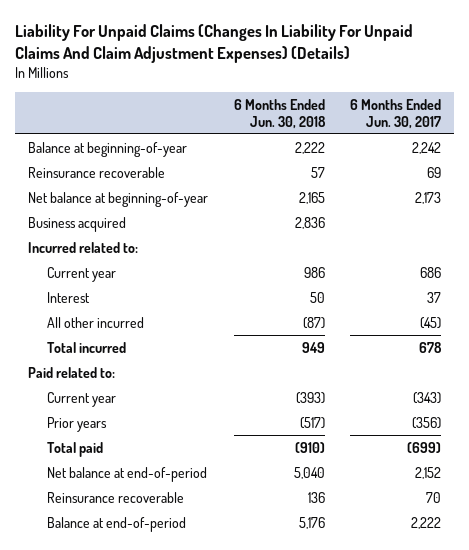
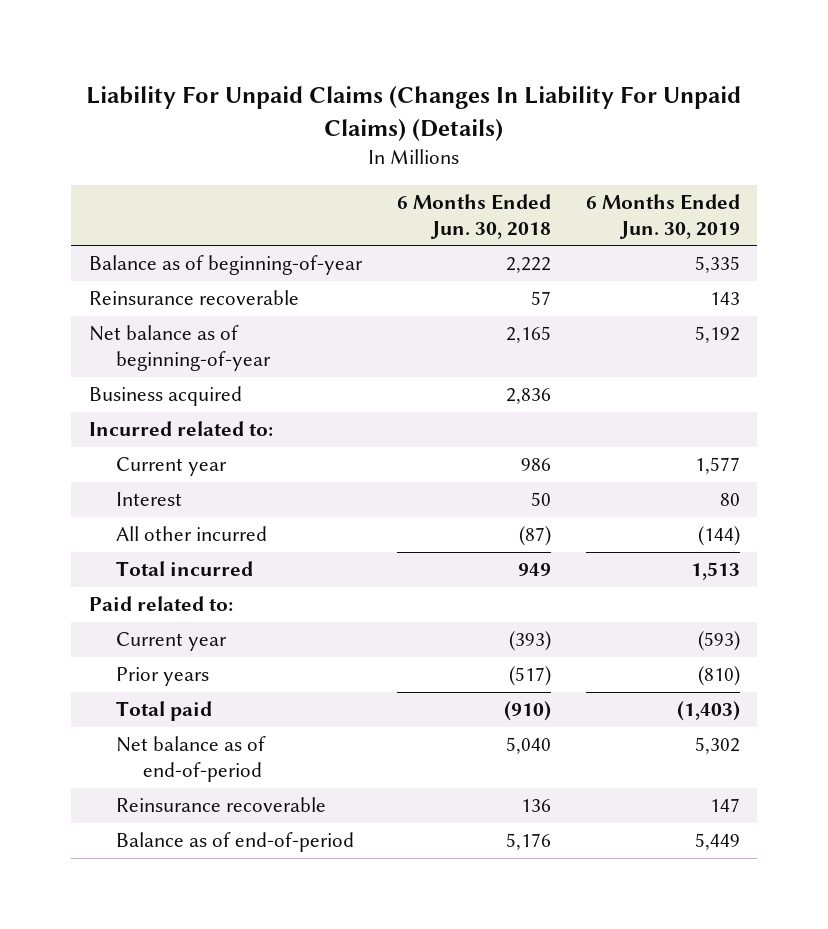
- Liability For Unpaid Claims (Changes In Liability For Unpaid Claims And Claim Adjustment Expenses) (Details)
+ Liability For Unpaid Claims (Changes In Liability For Unpaid Claims) (Details)
- | 6 Months Ended Jun. 30, 2018 | 6 Months Ended Jun. 30, 2017
+ | 6 Months Ended Jun. 30, 2018 | 6 Months Ended Jun. 30, 2019
- Balance at beginning-of-year | 2,222 | 2,242
+ Balance as of beginning-of-year | 2,222 | 5,335
- Net balance at beginning-of-year | 2,165 | 2,173
+ Net balance as of beginning-of-year | 2,165 | 5,192
- Net balance at end-of-period | 5,040 | 2,152
+ Net balance as of end-of-period | 5,040 | 5,302
- Balance at end-of-period | 5,176 | 2,222
+ Balance as of end-of-period | 5,176 | 5,449

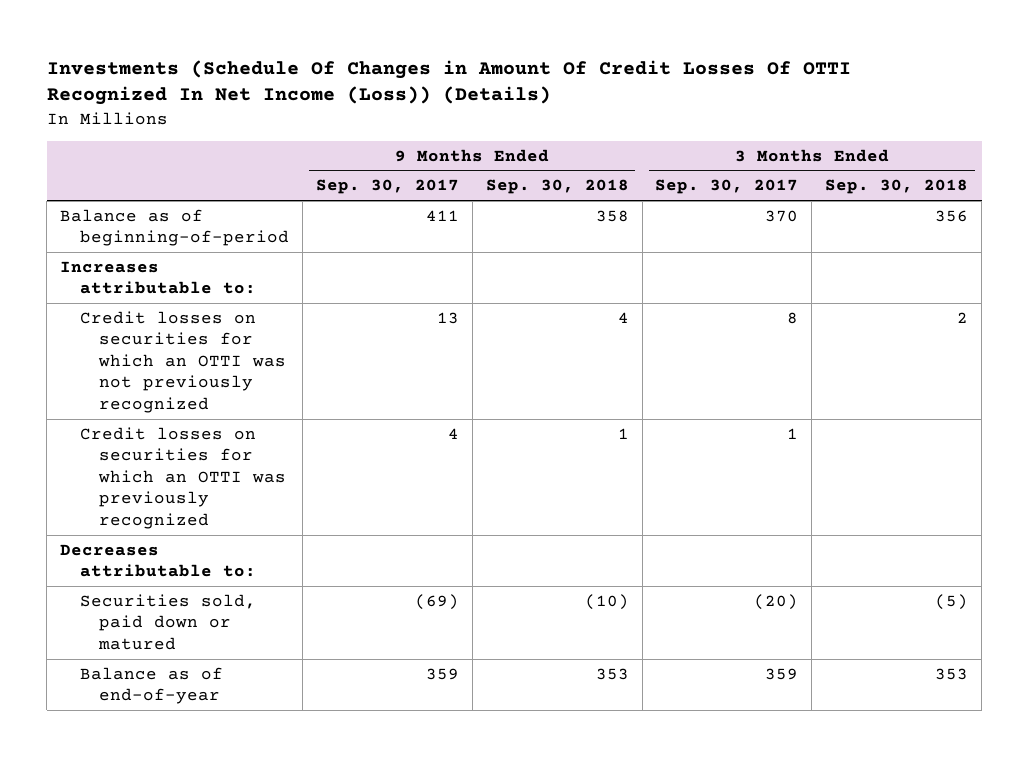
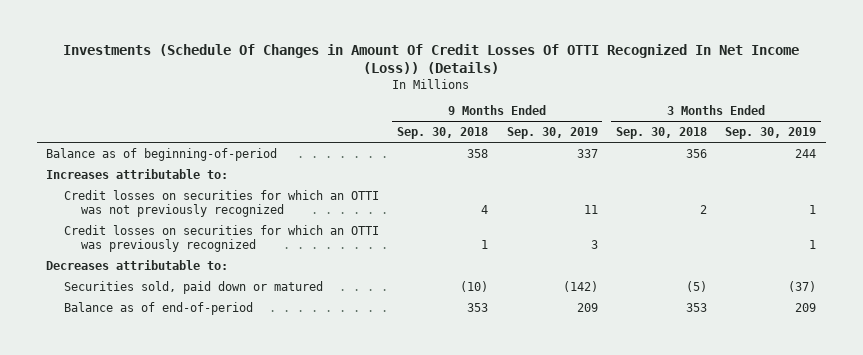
- | 9 Months Ended Sep. 30, 2017 | 9 Months Ended Sep. 30, 2018 | 3 Months Ended Sep. 30, 2017 | 3 Months Ended Sep. 30, 2018
+ | 9 Months Ended Sep. 30, 2018 | 9 Months Ended Sep. 30, 2019 | 3 Months Ended Sep. 30, 2018 | 3 Months Ended Sep. 30, 2019
- Balance as of end-of-year | 359 | 353 | 359 | 353
+ Balance as of end-of-period | 353 | 209 | 353 | 209

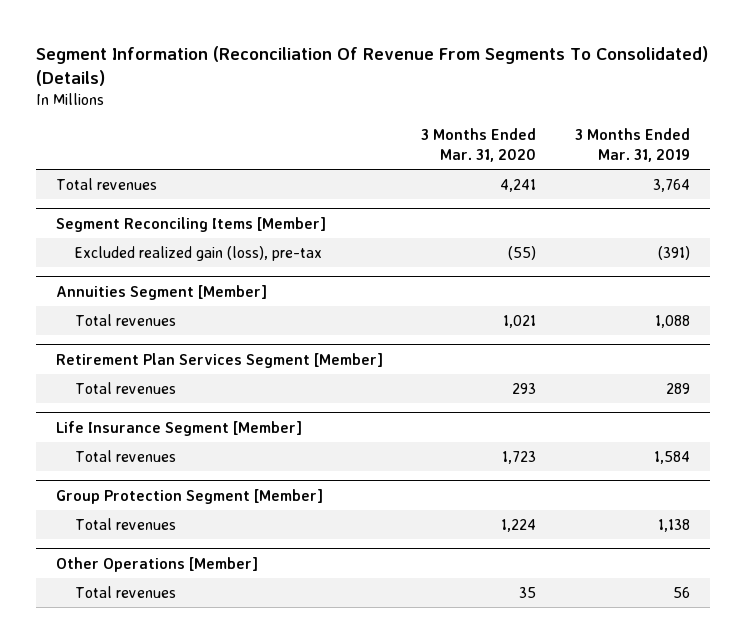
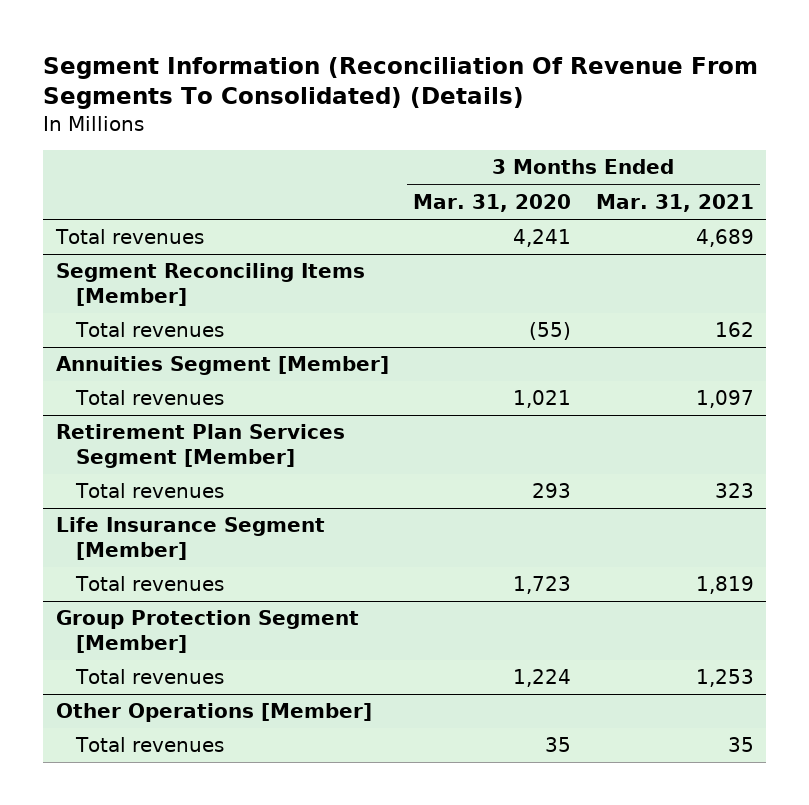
- | 3 Months Ended Mar. 31, 2020 | 3 Months Ended Mar. 31, 2019
+ | 3 Months Ended Mar. 31, 2020 | 3 Months Ended Mar. 31, 2021
@ Segment Reconciling Items [Member]
- Excluded realized gain (loss), pre-tax | (55) | (391)
+ Total revenues | (55) | 162

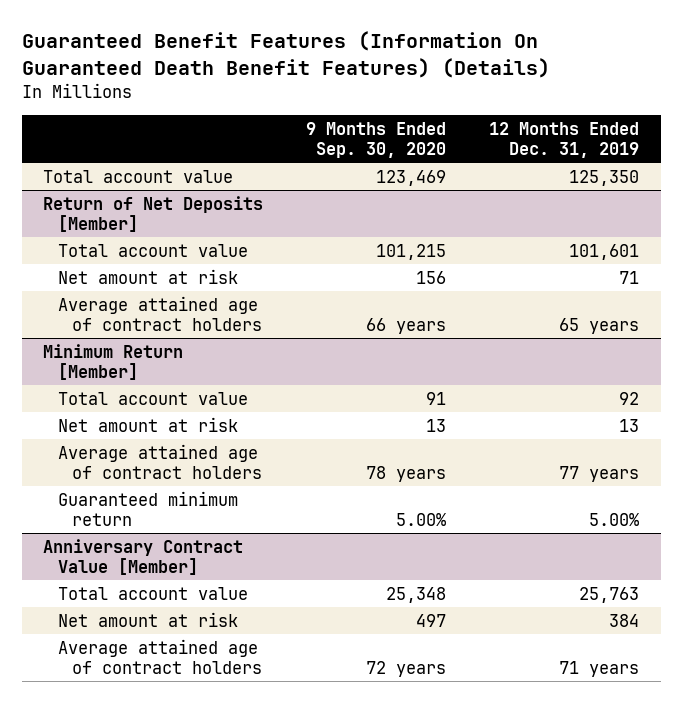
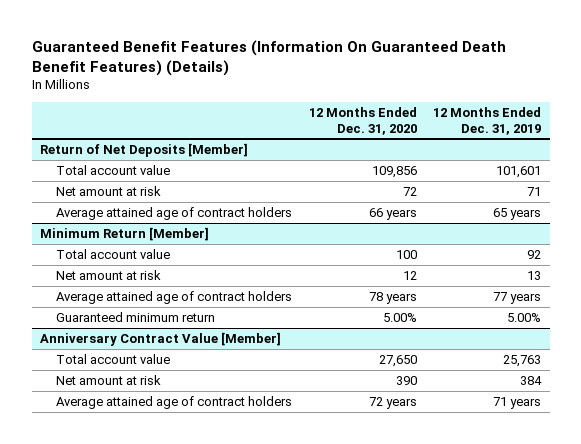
- | 9 Months Ended Sep. 30, 2020 | 12 Months Ended Dec. 31, 2019
+ | 12 Months Ended Dec. 31, 2020 | 12 Months Ended Dec. 31, 2019
- Total account value | 123,469 | 125,350

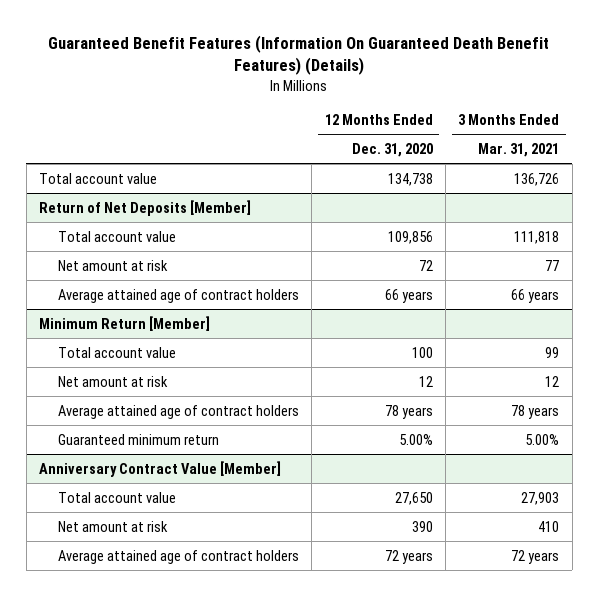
- | 12 Months Ended Dec. 31, 2020 | 12 Months Ended Dec. 31, 2019
+ | 12 Months Ended Dec. 31, 2020 | 3 Months Ended Mar. 31, 2021
+ Total account value | 134,738 | 136,726

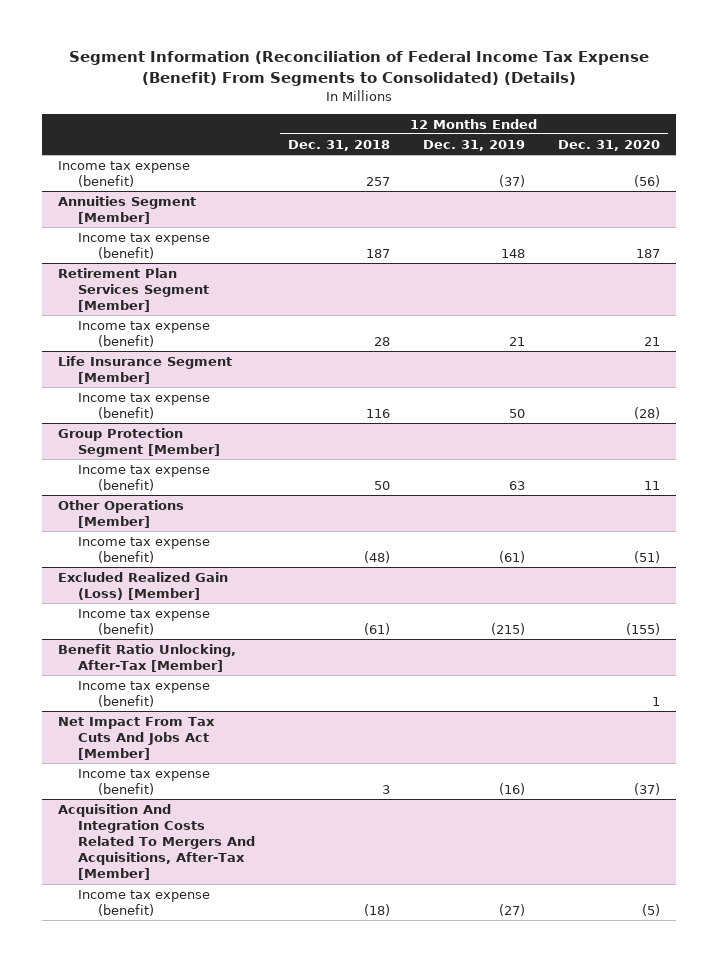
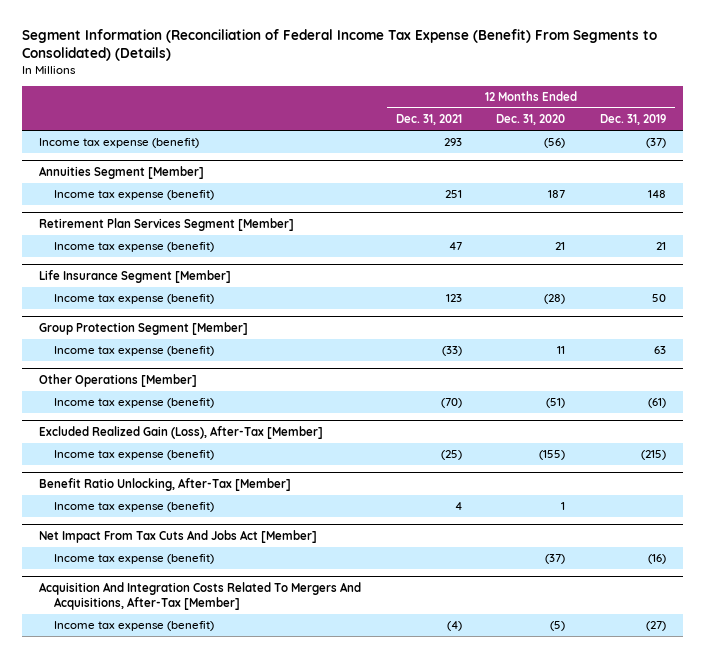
- | 12 Months Ended Dec. 31, 2018 | 12 Months Ended Dec. 31, 2019 | 12 Months Ended Dec. 31, 2020
+ | 12 Months Ended Dec. 31, 2021 | 12 Months Ended Dec. 31, 2020 | 12 Months Ended Dec. 31, 2019
- Excluded Realized Gain (Loss) [Member]
+ Excluded Realized Gain (Loss), After-Tax [Member]

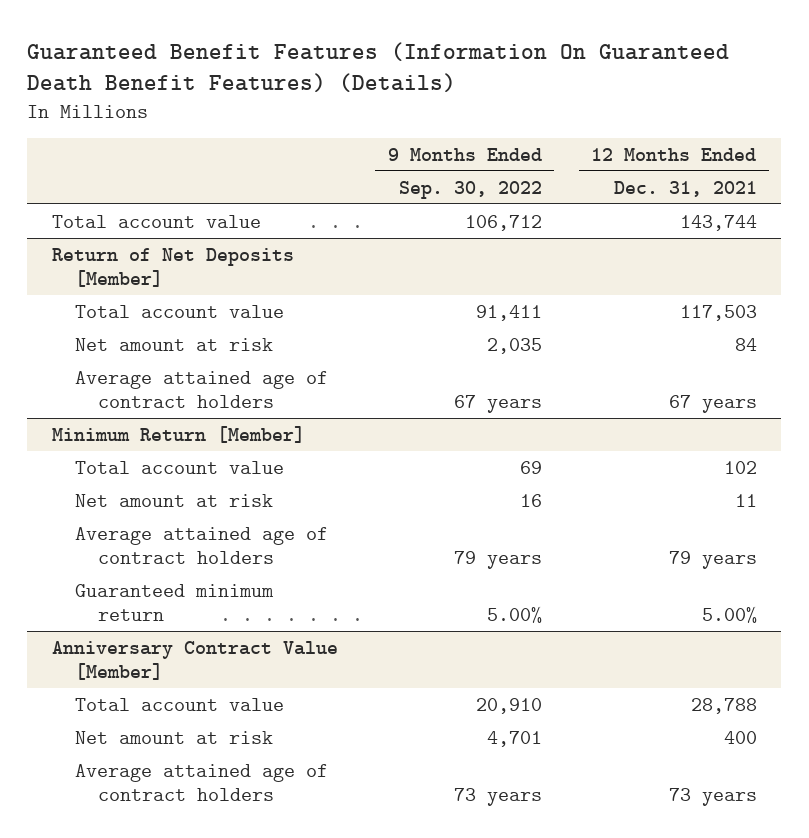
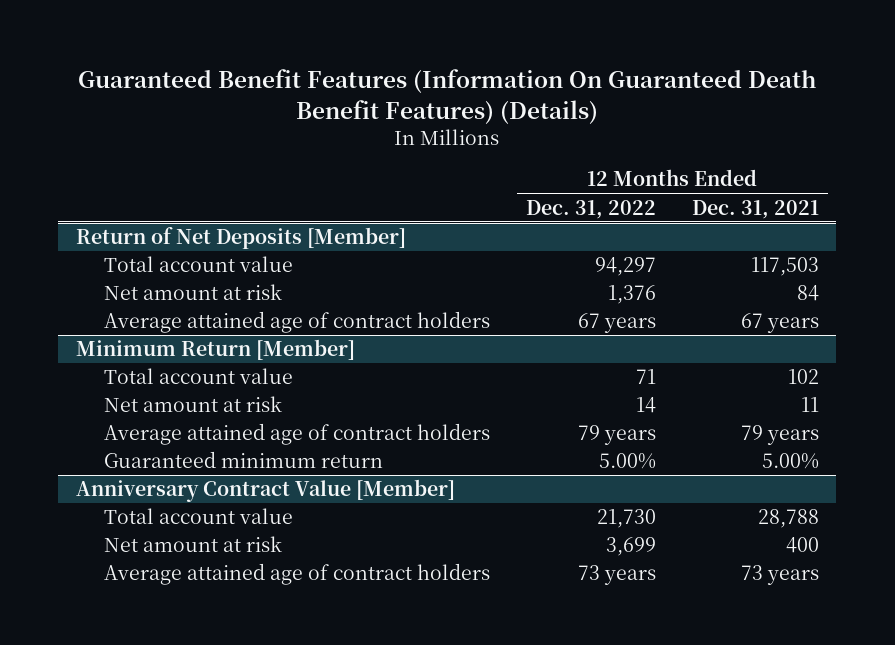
- | 9 Months Ended Sep. 30, 2022 | 12 Months Ended Dec. 31, 2021
+ | 12 Months Ended Dec. 31, 2022 | 12 Months Ended Dec. 31, 2021
- Total account value | 106,712 | 143,744

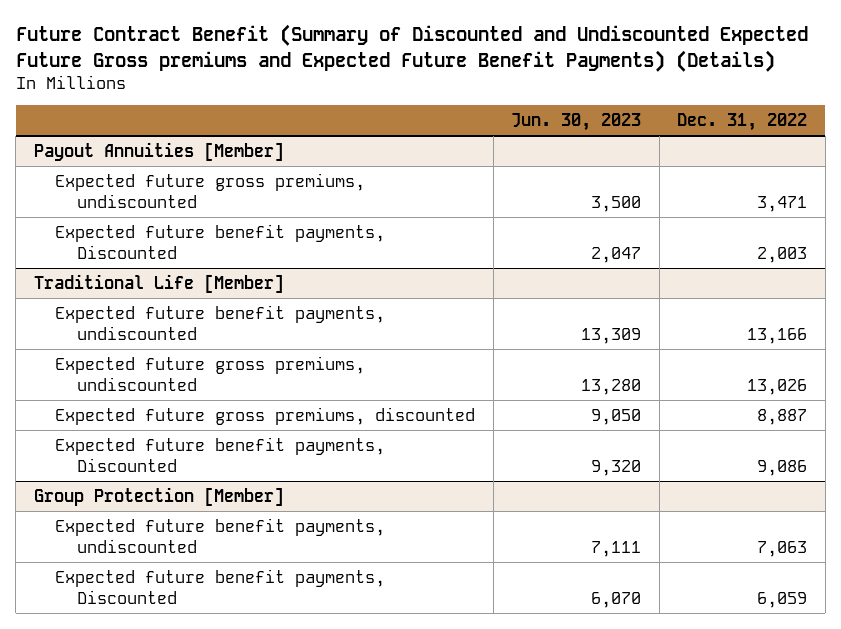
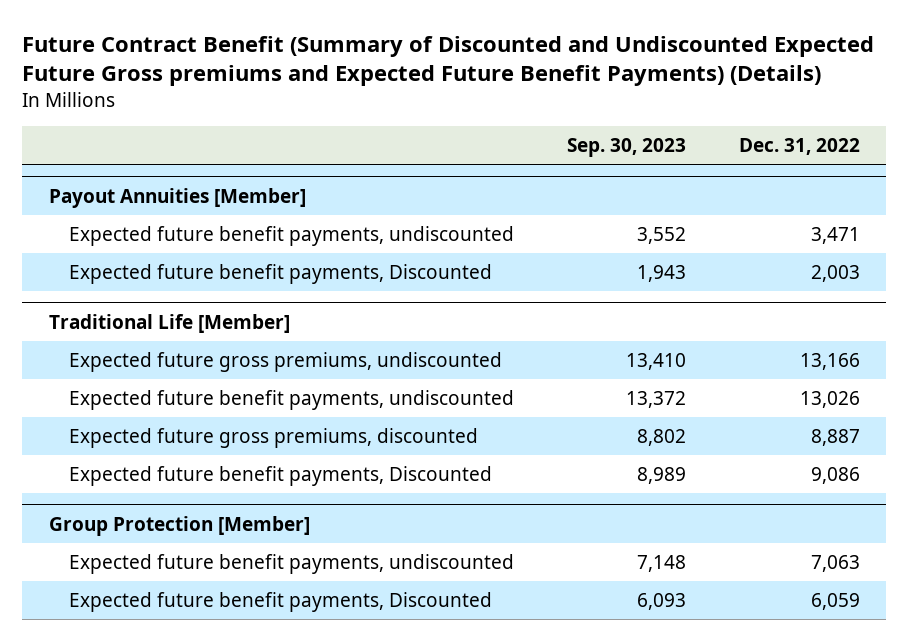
- | Jun. 30, 2023 | Dec. 31, 2022
+ | Sep. 30, 2023 | Dec. 31, 2022
@ Payout Annuities [Member]
- Expected future gross premiums, undiscounted | 3,500 | 3,471
+ Expected future benefit payments, undiscounted | 3,552 | 3,471
@ Traditional Life [Member]
- Expected future benefit payments, undiscounted | 13,309 | 13,166
- Expected future gross premiums, undiscounted | 13,280 | 13,026
+ Expected future gross premiums, undiscounted | 13,410 | 13,166
+ Expected future benefit payments, undiscounted | 13,372 | 13,026

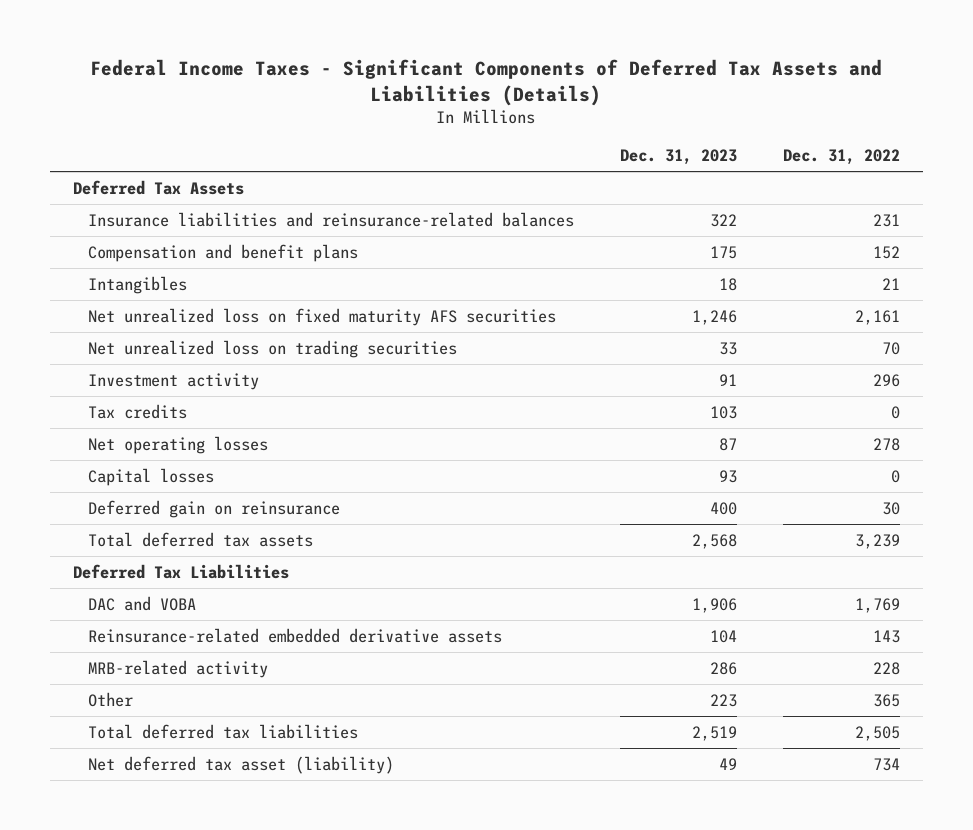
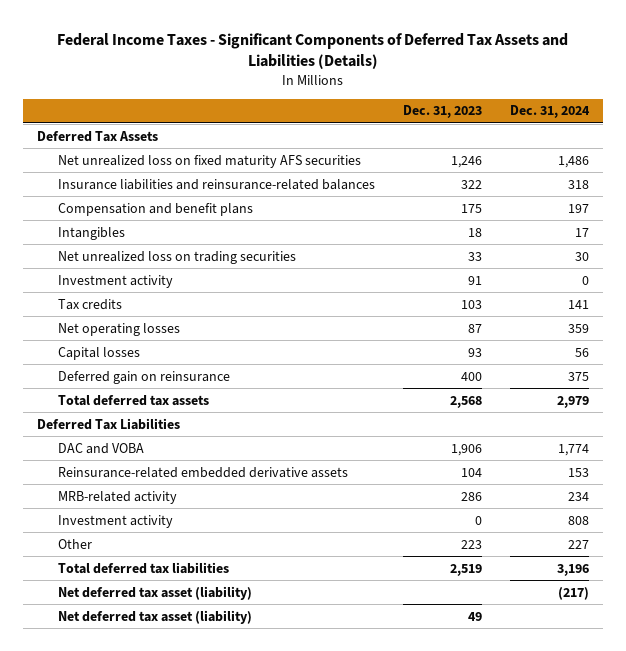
- | Dec. 31, 2023 | Dec. 31, 2022
+ | Dec. 31, 2023 | Dec. 31, 2024
moved up: Net unrealized loss on fixed maturity AFS securities | 1,246 | 1,486
+ Investment activity | 0 | 808
+ Net deferred tax asset (liability) | | (217)

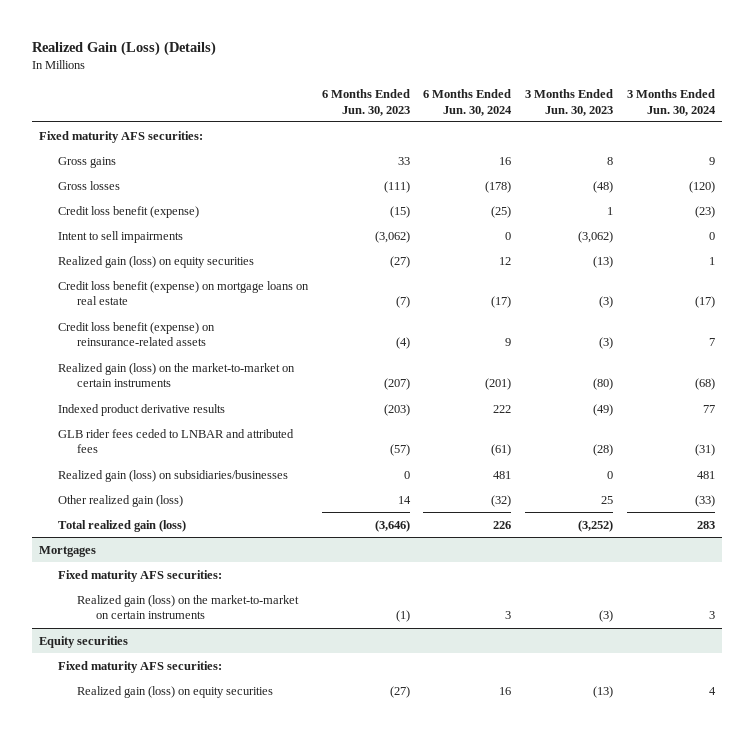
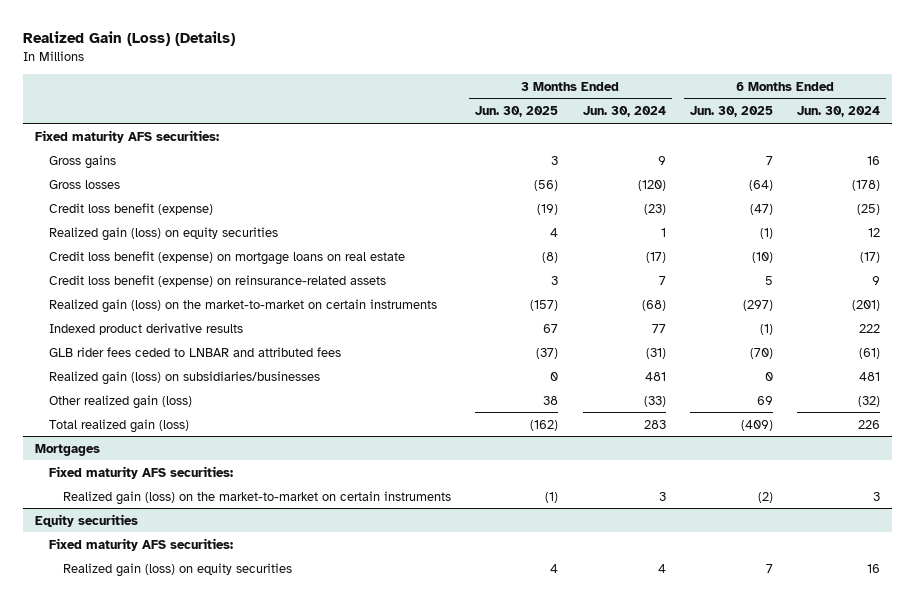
- | 6 Months Ended Jun. 30, 2023 | 6 Months Ended Jun. 30, 2024 | 3 Months Ended Jun. 30, 2023 | 3 Months Ended Jun. 30, 2024
+ | 3 Months Ended Jun. 30, 2025 | 3 Months Ended Jun. 30, 2024 | 6 Months Ended Jun. 30, 2025 | 6 Months Ended Jun. 30, 2024
- Intent to sell impairments | (3,062) | 0 | (3,062) | 0

